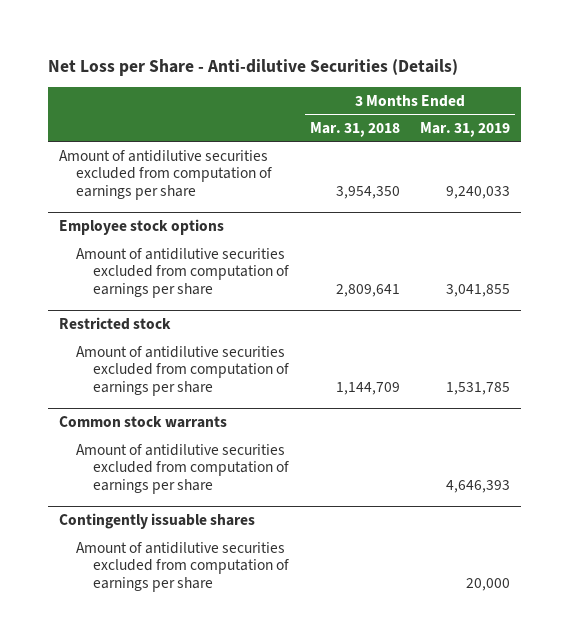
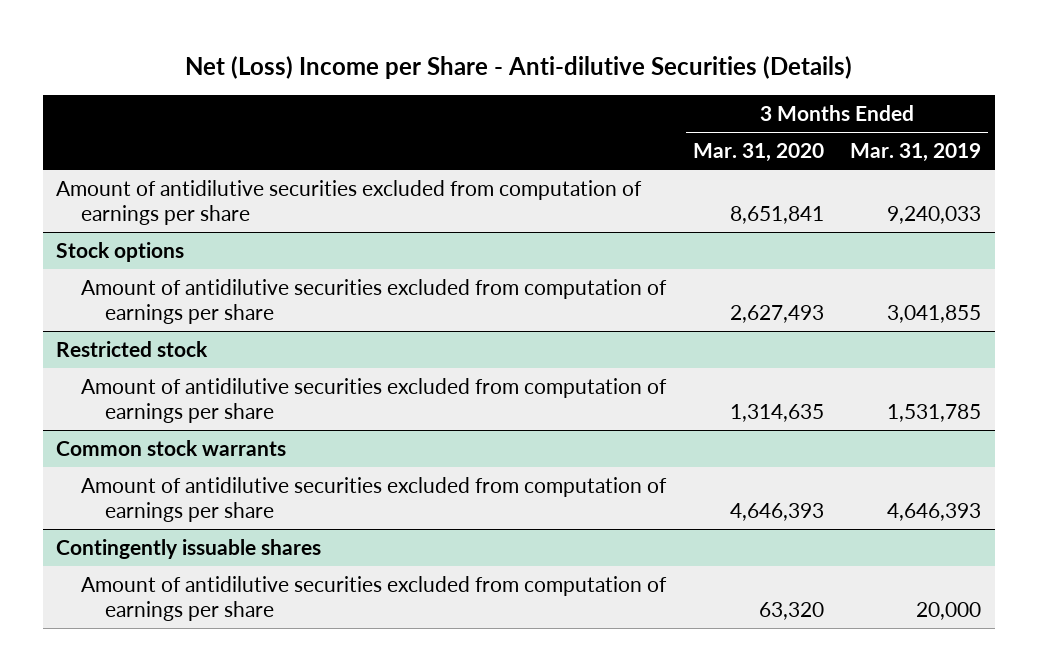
- Net Loss per Share - Anti-dilutive Securities (Details)
+ Net (Loss) Income per Share - Anti-dilutive Securities (Details)
- | 3 Months Ended Mar. 31, 2018 | 3 Months Ended Mar. 31, 2019
+ | 3 Months Ended Mar. 31, 2020 | 3 Months Ended Mar. 31, 2019
- Employee stock options
+ Stock options

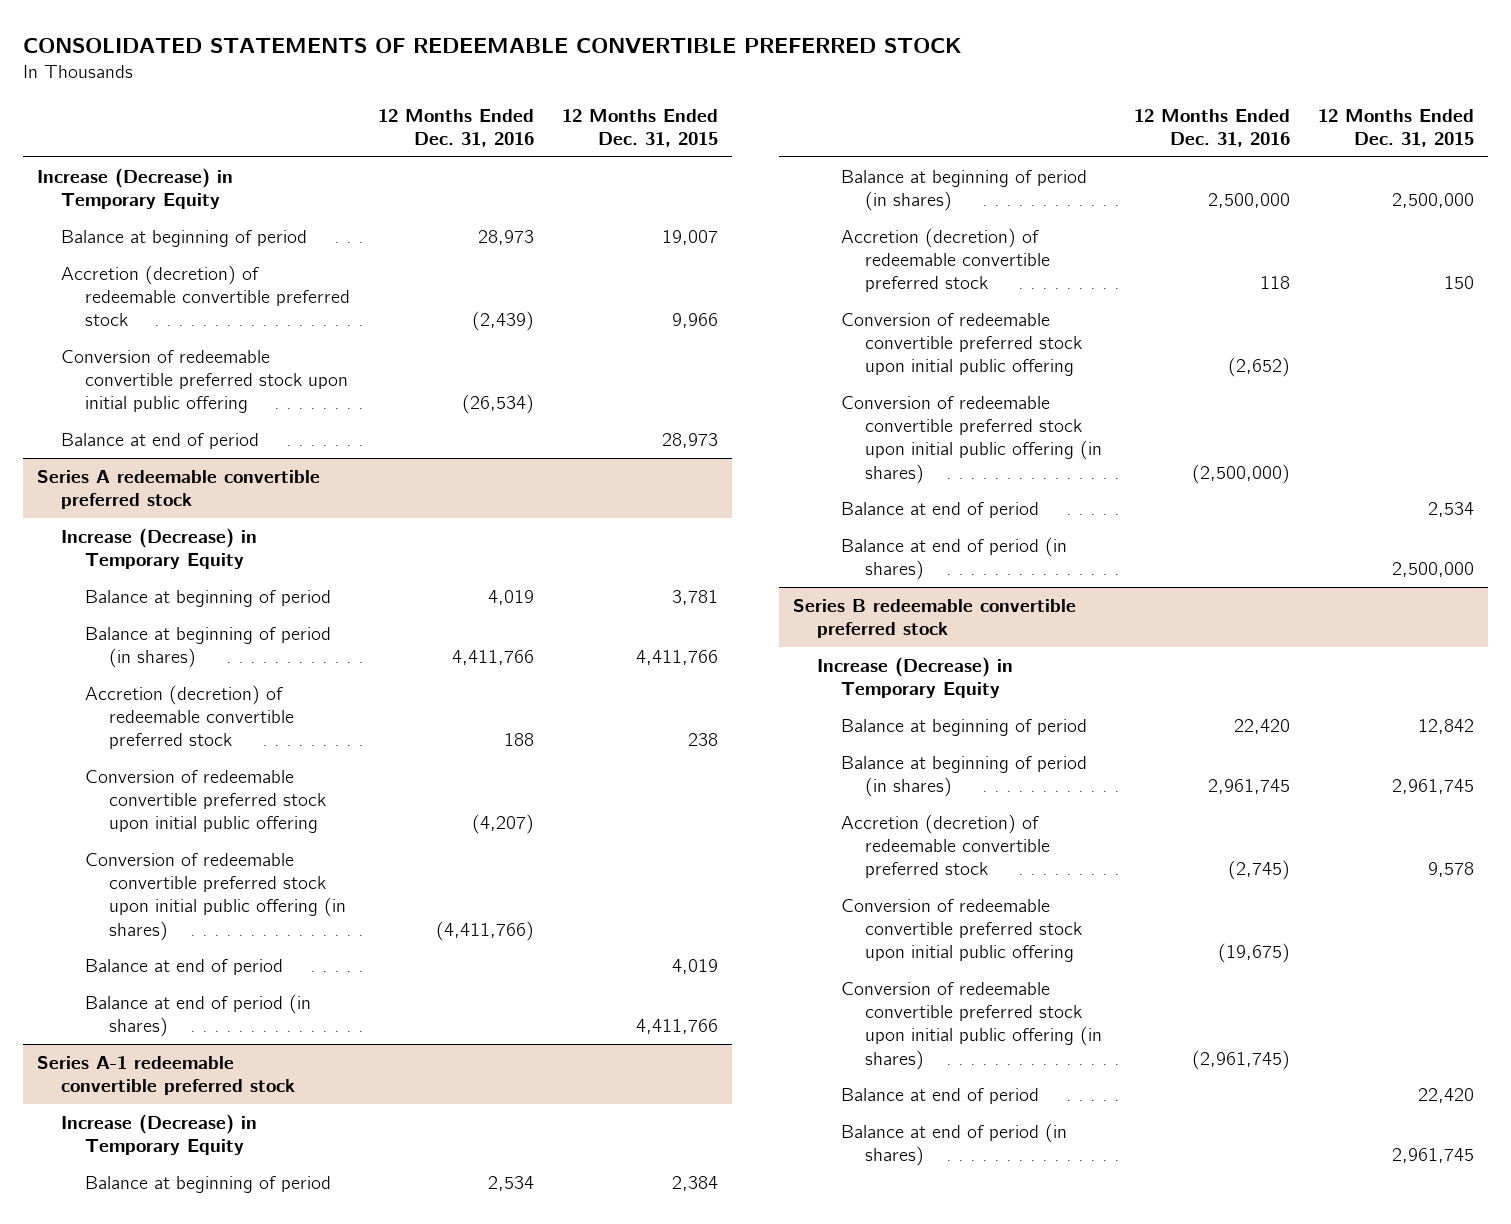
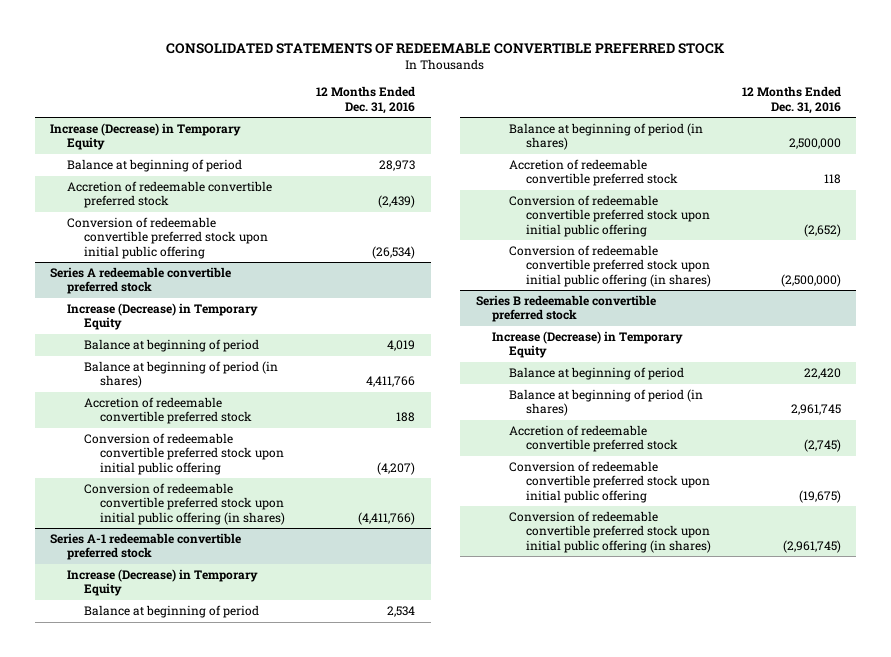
- | 12 Months Ended Dec. 31, 2016 | 12 Months Ended Dec. 31, 2015
+ | 12 Months Ended Dec. 31, 2016
- Accretion (decretion) of redeemable convertible preferred stock | (2,439) | 9,966
+ Accretion of redeemable convertible preferred stock | (2,439)
- Balance at end of period | | 28,973
@ Series A redeemable convertible preferred stock
- Accretion (decretion) of redeemable convertible preferred stock | 188 | 238
+ Accretion of redeemable convertible preferred stock | 188
- Balance at end of period | | 4,019
- Balance at end of period (in shares) | | 4,411,766
@ Series A-1 redeemable convertible preferred stock
- Accretion (decretion) of redeemable convertible preferred stock | 118 | 150
+ Accretion of redeemable convertible preferred stock | 118
- Balance at end of period | | 2,534
- Balance at end of period (in shares) | | 2,500,000
@ Series B redeemable convertible preferred stock
- Accretion (decretion) of redeemable convertible preferred stock | (2,745) | 9,578
+ Accretion of redeemable convertible preferred stock | (2,745)
- Balance at end of period | | 22,420
- Balance at end of period (in shares) | | 2,961,745

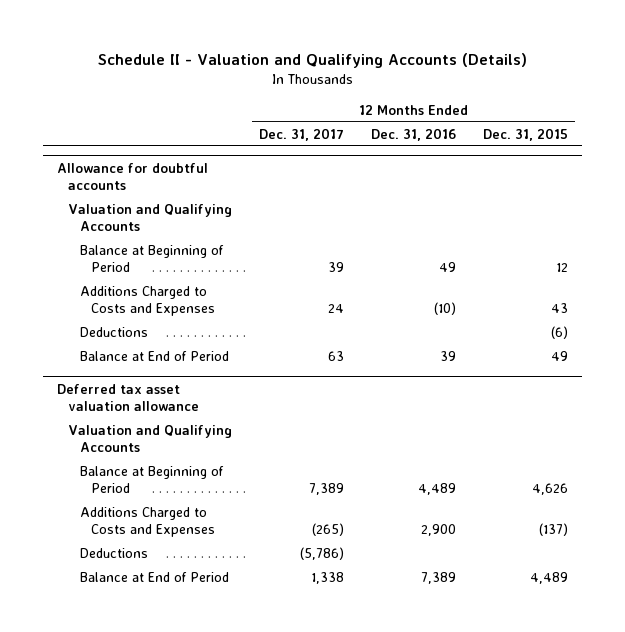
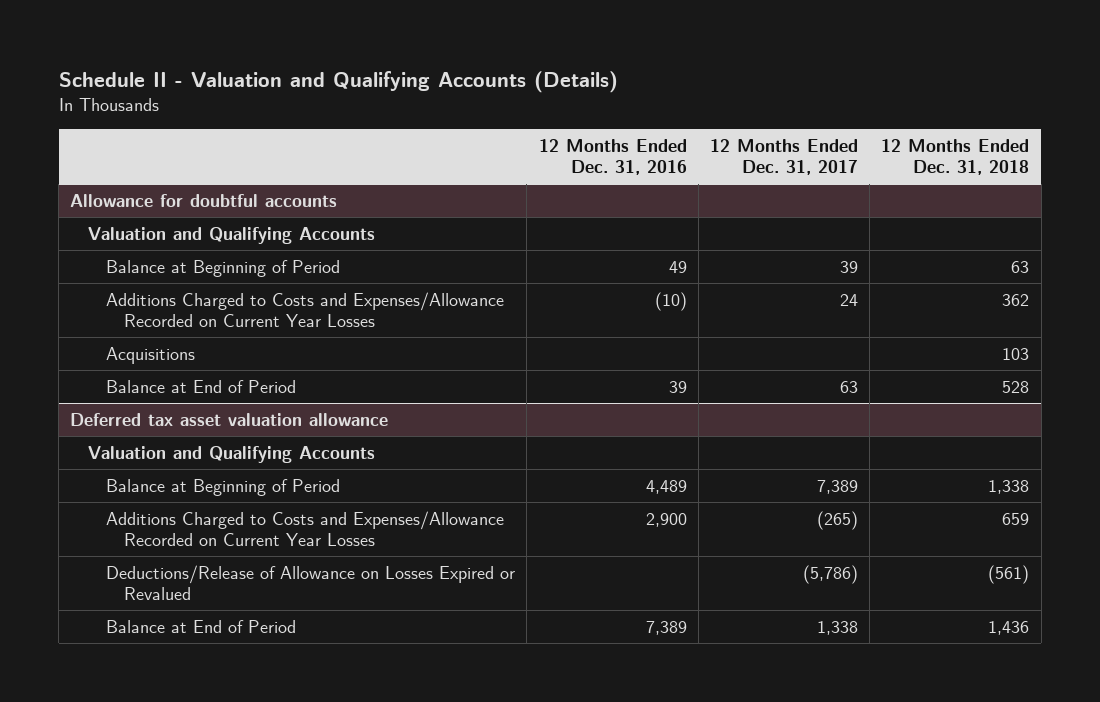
- | 12 Months Ended Dec. 31, 2017 | 12 Months Ended Dec. 31, 2016 | 12 Months Ended Dec. 31, 2015
+ | 12 Months Ended Dec. 31, 2016 | 12 Months Ended Dec. 31, 2017 | 12 Months Ended Dec. 31, 2018
@ Allowance for doubtful accounts
- Additions Charged to Costs and Expenses | 24 | (10) | 43
- Deductions | | | (6)
+ Additions Charged to Costs and Expenses/Allowance Recorded on Current Year Losses | (10) | 24 | 362
+ Acquisitions | | | 103
@ Deferred tax asset valuation allowance
- Additions Charged to Costs and Expenses | (265) | 2,900 | (137)
- Deductions | (5,786) | |
+ Additions Charged to Costs and Expenses/Allowance Recorded on Current Year Losses | 2,900 | (265) | 659
+ Deductions/Release of Allowance on Losses Expired or Revalued | | (5,786) | (561)

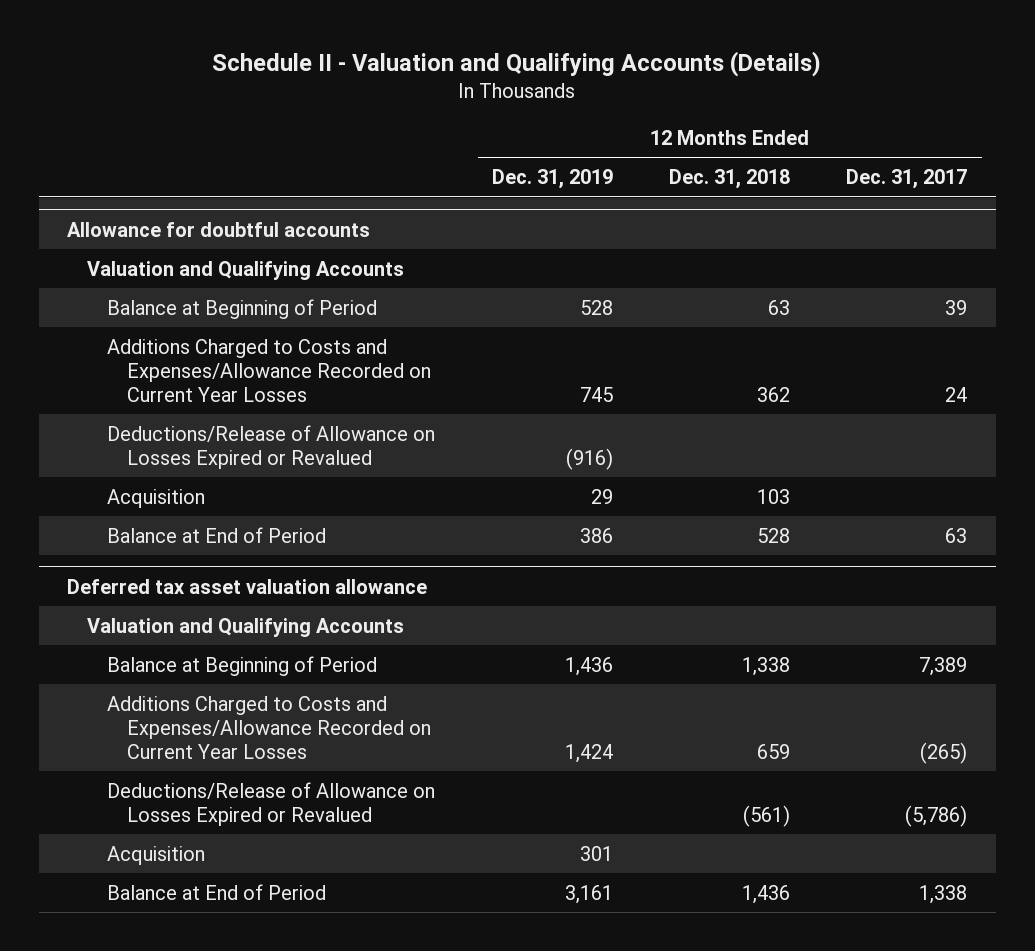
- | 12 Months Ended Dec. 31, 2016 | 12 Months Ended Dec. 31, 2017 | 12 Months Ended Dec. 31, 2018
+ | 12 Months Ended Dec. 31, 2019 | 12 Months Ended Dec. 31, 2018 | 12 Months Ended Dec. 31, 2017
@ Allowance for doubtful accounts
- Acquisitions | | | 103
+ Deductions/Release of Allowance on Losses Expired or Revalued | (916) | |
+ Acquisition | 29 | 103 |
@ Deferred tax asset valuation allowance
+ Acquisition | 301 | |

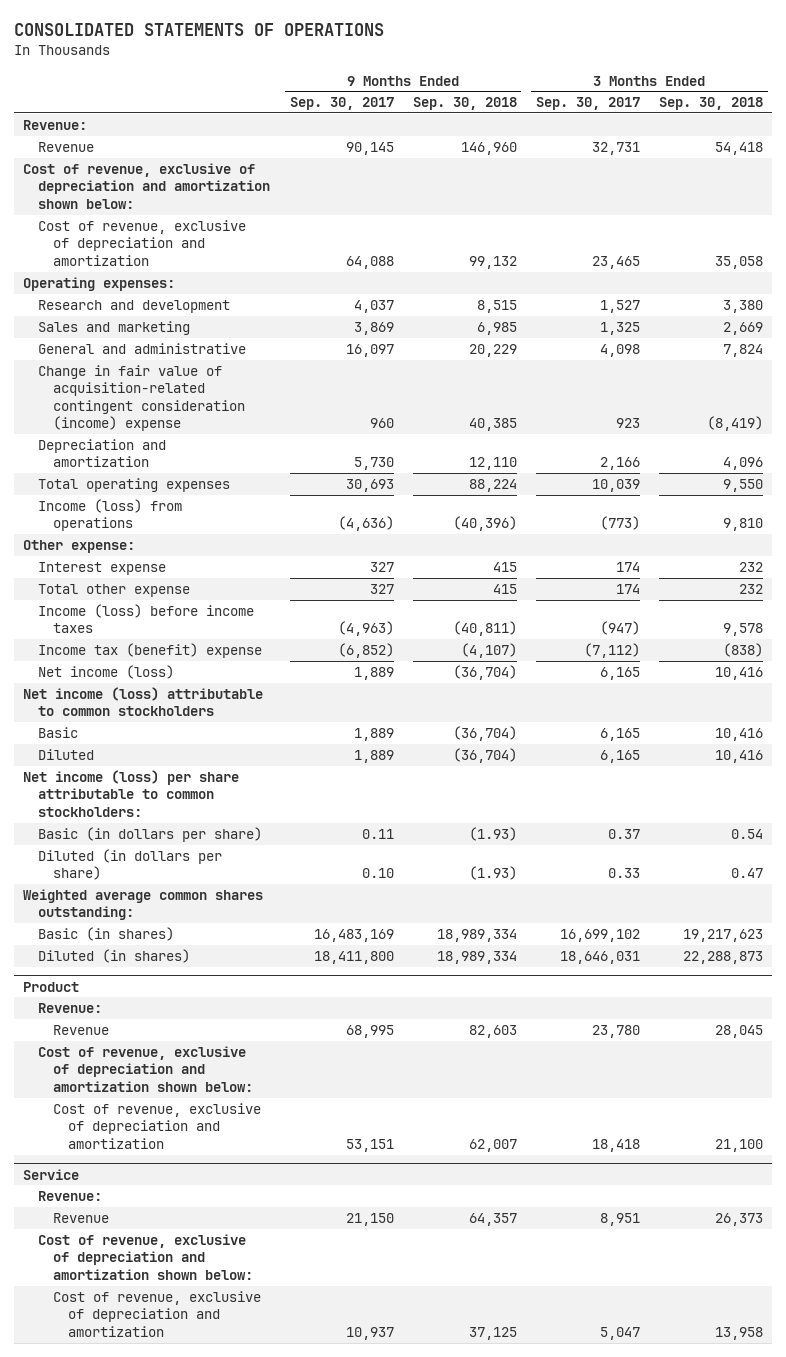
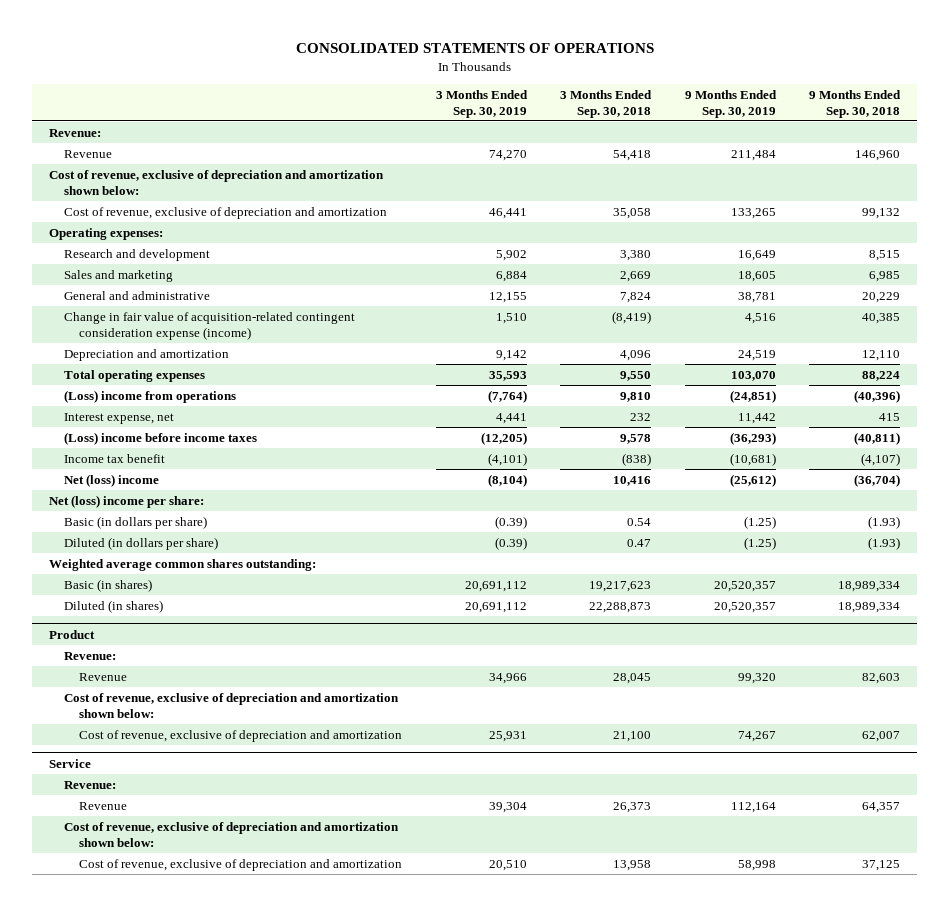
- | 9 Months Ended Sep. 30, 2017 | 9 Months Ended Sep. 30, 2018 | 3 Months Ended Sep. 30, 2017 | 3 Months Ended Sep. 30, 2018
+ | 3 Months Ended Sep. 30, 2019 | 3 Months Ended Sep. 30, 2018 | 9 Months Ended Sep. 30, 2019 | 9 Months Ended Sep. 30, 2018
- Change in fair value of acquisition-related contingent consideration (income) expense | 960 | 40,385 | 923 | (8,419)
+ Change in fair value of acquisition-related contingent consideration expense (income) | 1,510 | (8,419) | 4,516 | 40,385
- Income (loss) from operations | (4,636) | (40,396) | (773) | 9,810
- Other expense:
- Interest expense | 327 | 415 | 174 | 232
- Total other expense | 327 | 415 | 174 | 232
- Income (loss) before income taxes | (4,963) | (40,811) | (947) | 9,578
- Income tax (benefit) expense | (6,852) | (4,107) | (7,112) | (838)
- Net income (loss) | 1,889 | (36,704) | 6,165 | 10,416
- Net income (loss) attributable to common stockholders
- Basic | 1,889 | (36,704) | 6,165 | 10,416
- Diluted | 1,889 | (36,704) | 6,165 | 10,416
- Net income (loss) per share attributable to common stockholders:
+ (Loss) income from operations | (7,764) | 9,810 | (24,851) | (40,396)
+ Interest expense, net | 4,441 | 232 | 11,442 | 415
+ (Loss) income before income taxes | (12,205) | 9,578 | (36,293) | (40,811)
+ Income tax benefit | (4,101) | (838) | (10,681) | (4,107)
+ Net (loss) income | (8,104) | 10,416 | (25,612) | (36,704)
+ Net (loss) income per share:

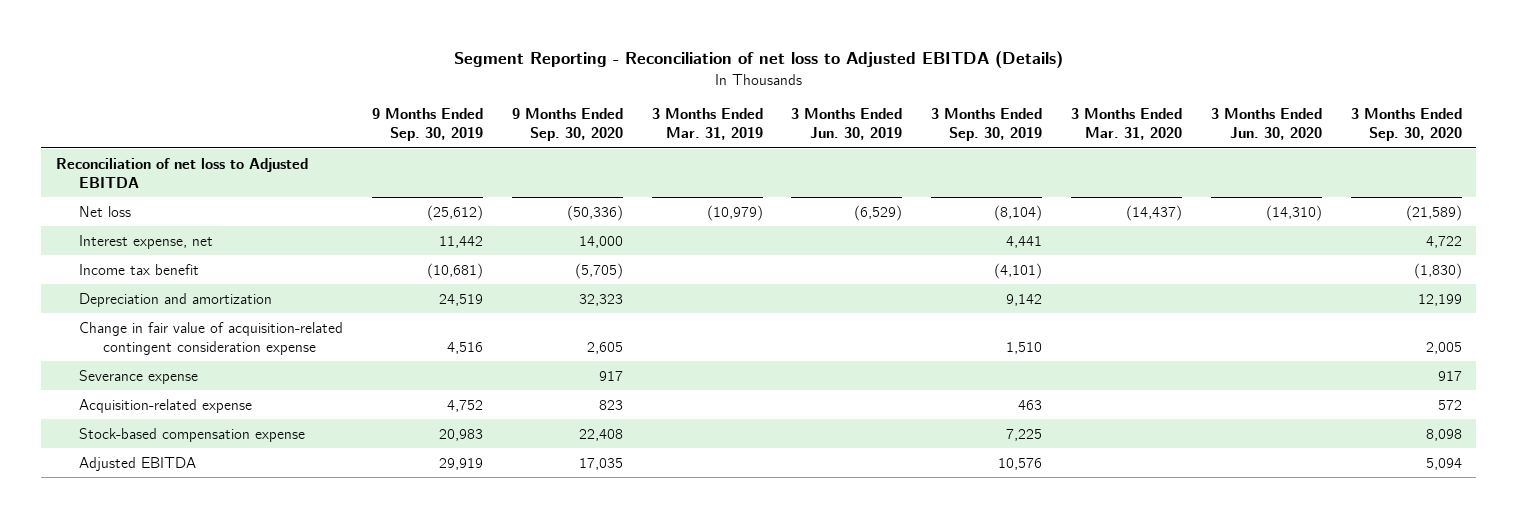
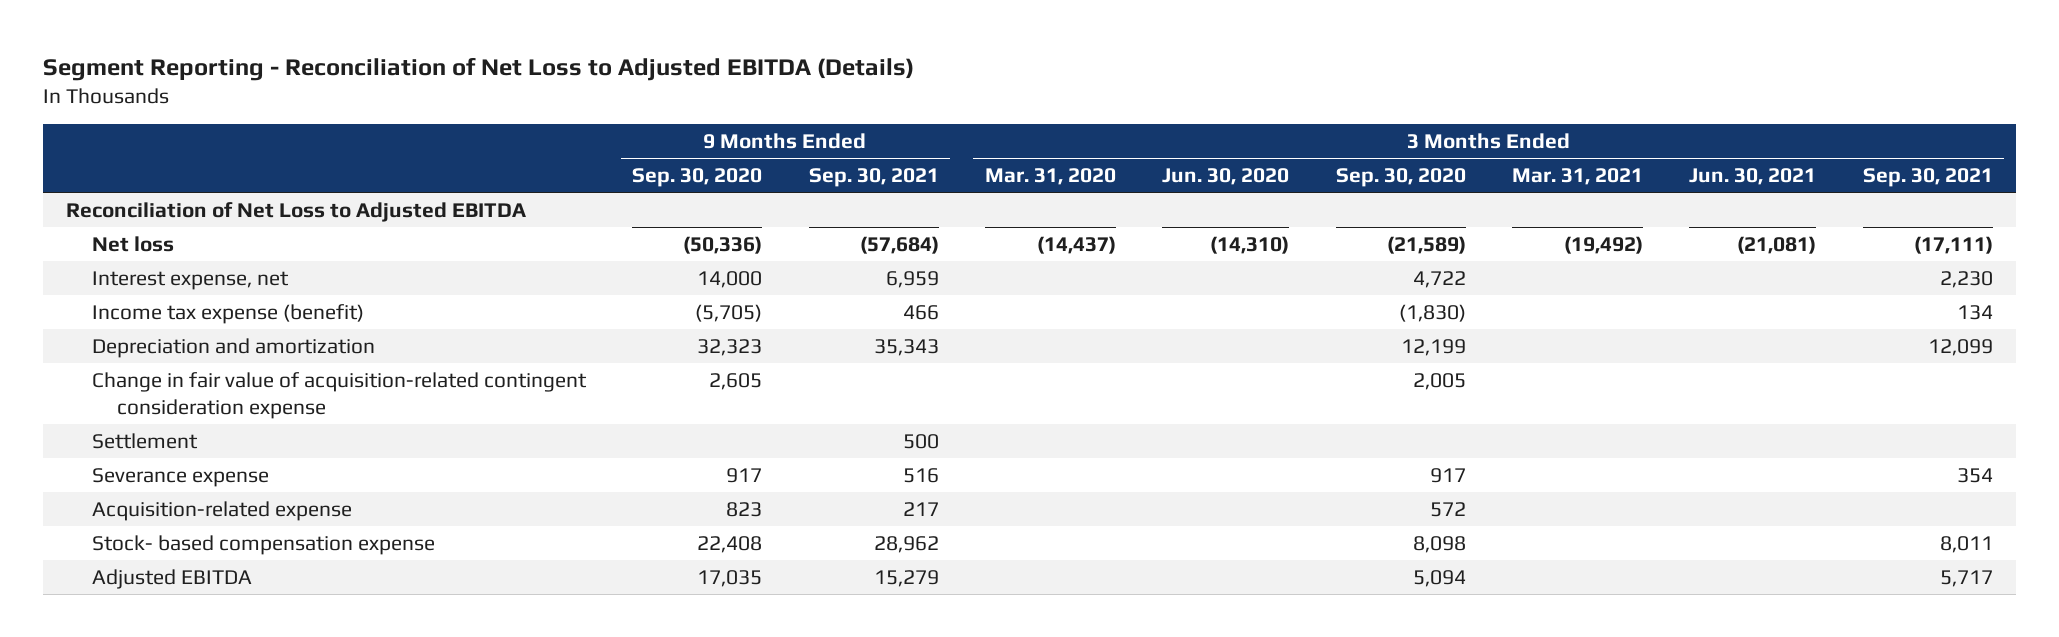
- Segment Reporting - Reconciliation of net loss to Adjusted EBITDA (Details)
+ Segment Reporting - Reconciliation of Net Loss to Adjusted EBITDA (Details)
- | 9 Months Ended Sep. 30, 2019 | 9 Months Ended Sep. 30, 2020 | 3 Months Ended Mar. 31, 2019 | 3 Months Ended Jun. 30, 2019 | 3 Months Ended Sep. 30, 2019 | 3 Months Ended Mar. 31, 2020 | 3 Months Ended Jun. 30, 2020 | 3 Months Ended Sep. 30, 2020
+ | 9 Months Ended Sep. 30, 2020 | 9 Months Ended Sep. 30, 2021 | 3 Months Ended Mar. 31, 2020 | 3 Months Ended Jun. 30, 2020 | 3 Months Ended Sep. 30, 2020 | 3 Months Ended Mar. 31, 2021 | 3 Months Ended Jun. 30, 2021 | 3 Months Ended Sep. 30, 2021
- Reconciliation of net loss to Adjusted EBITDA
+ Reconciliation of Net Loss to Adjusted EBITDA
- Income tax benefit | (10,681) | (5,705) | | | (4,101) | | | (1,830)
+ Income tax expense (benefit) | (5,705) | 466 | | | (1,830) | | | 134
+ Settlement | | 500 | | | | | |
- Stock-based compensation expense | 20,983 | 22,408 | | | 7,225 | | | 8,098
+ Stock- based compensation expense | 22,408 | 28,962 | | | 8,098 | | | 8,011

